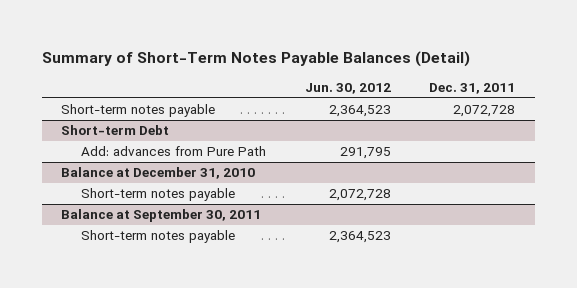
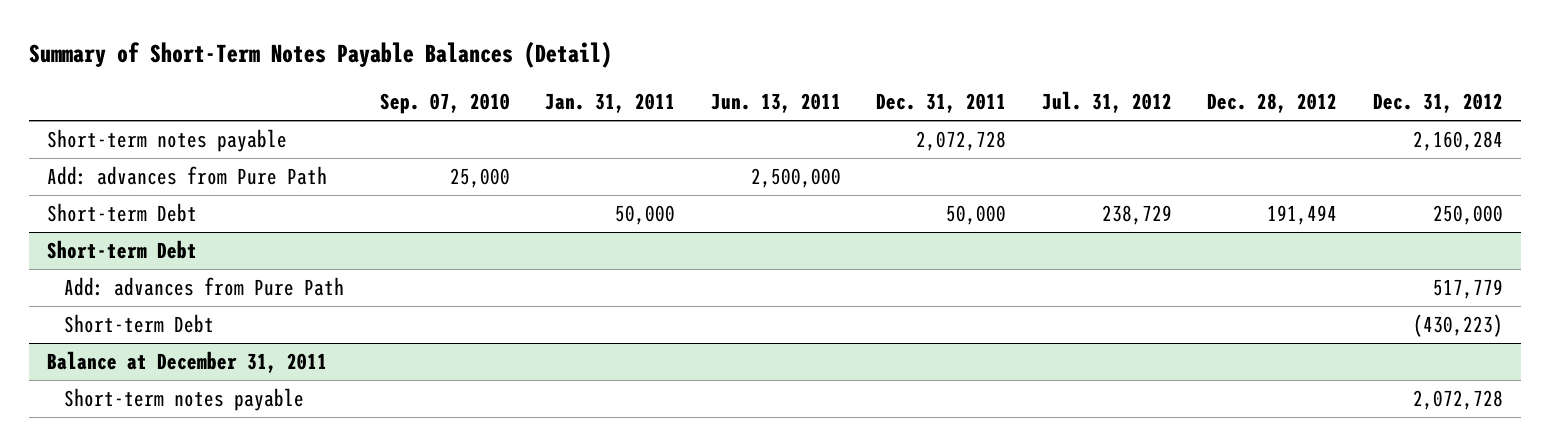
- | Jun. 30, 2012 | Dec. 31, 2011
+ | Sep. 07, 2010 | Jan. 31, 2011 | Jun. 13, 2011 | Dec. 31, 2011 | Jul. 31, 2012 | Dec. 28, 2012 | Dec. 31, 2012
+ Add: advances from Pure Path | 25,000 | | 2,500,000 | | | |
+ Short-term Debt | | 50,000 | | 50,000 | 238,729 | 191,494 | 250,000
- Balance at December 31, 2010
@ Short-term Debt
+ Short-term Debt | | | | | | | (430,223)
+ Balance at December 31, 2011
- Balance at September 30, 2011
- Short-term notes payable | 2,364,523 |

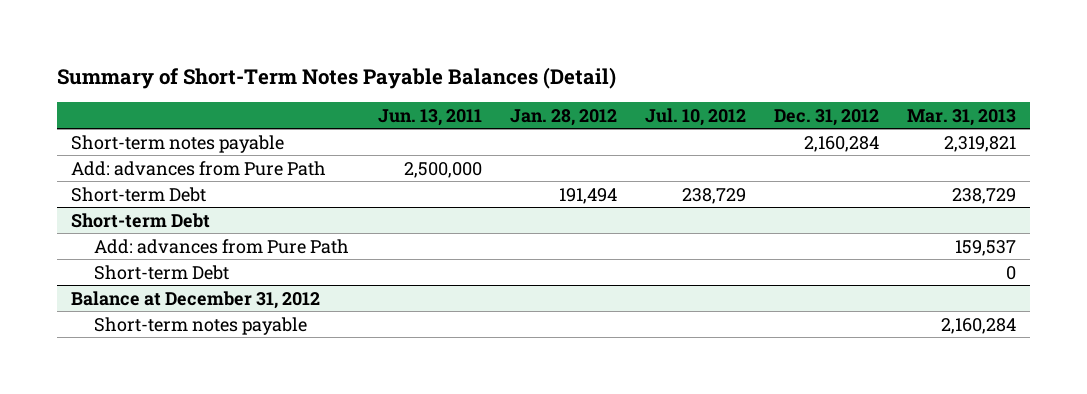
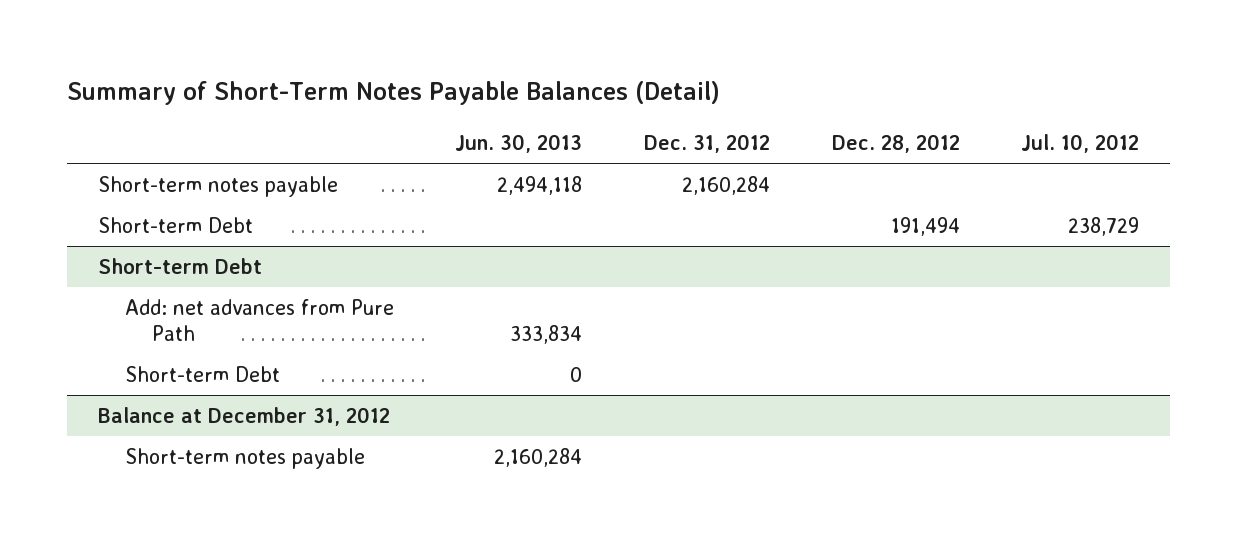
- | Jun. 13, 2011 | Jan. 28, 2012 | Jul. 10, 2012 | Dec. 31, 2012 | Mar. 31, 2013
+ | Jun. 30, 2013 | Dec. 31, 2012 | Dec. 28, 2012 | Jul. 10, 2012
- Add: advances from Pure Path | 2,500,000 | | | |
@ Short-term Debt
- Add: advances from Pure Path | | | | | 159,537
+ Add: net advances from Pure Path | 333,834 | | |

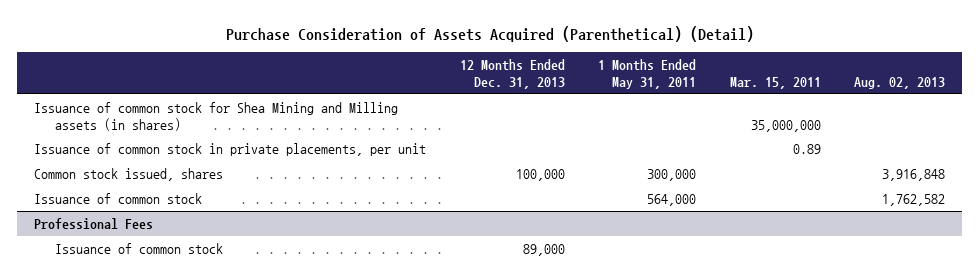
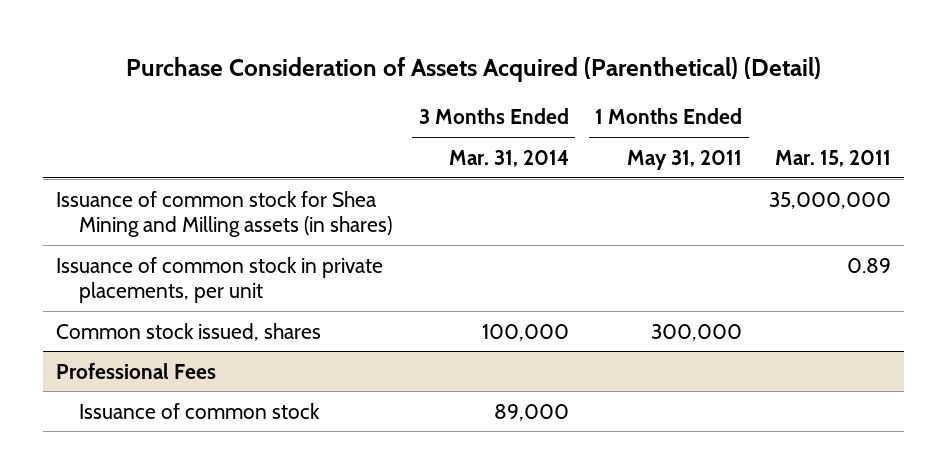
- | 12 Months Ended Dec. 31, 2013 | 1 Months Ended May 31, 2011 | Mar. 15, 2011 | Aug. 02, 2013
+ | 3 Months Ended Mar. 31, 2014 | 1 Months Ended May 31, 2011 | Mar. 15, 2011
- Issuance of common stock | | 564,000 | | 1,762,582

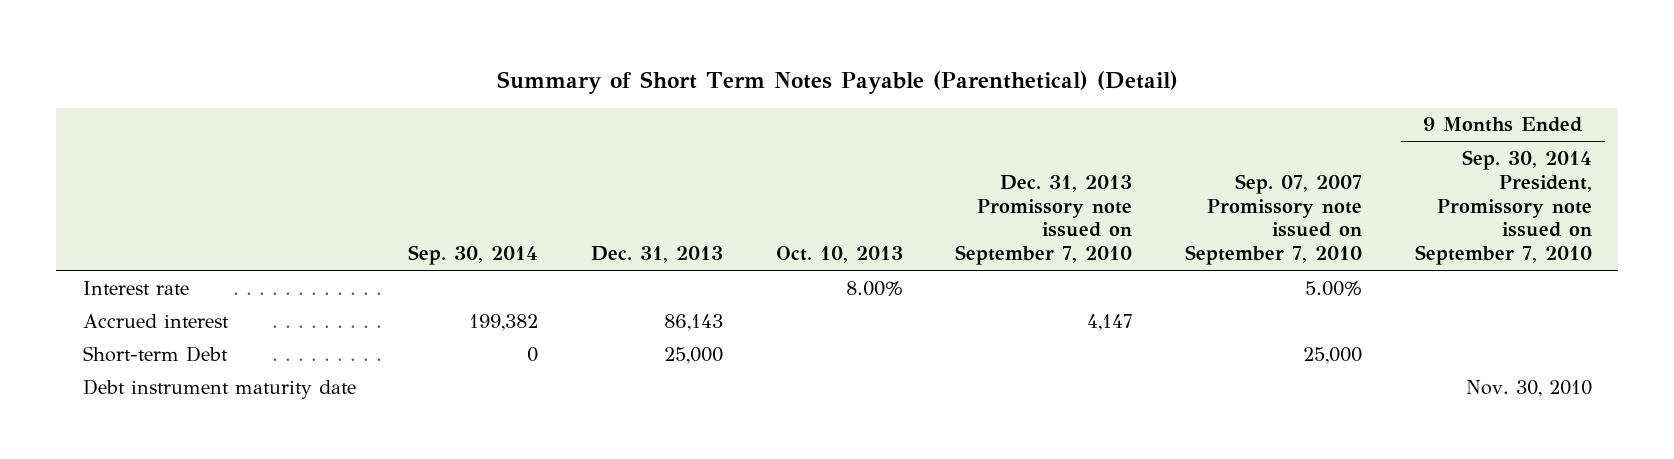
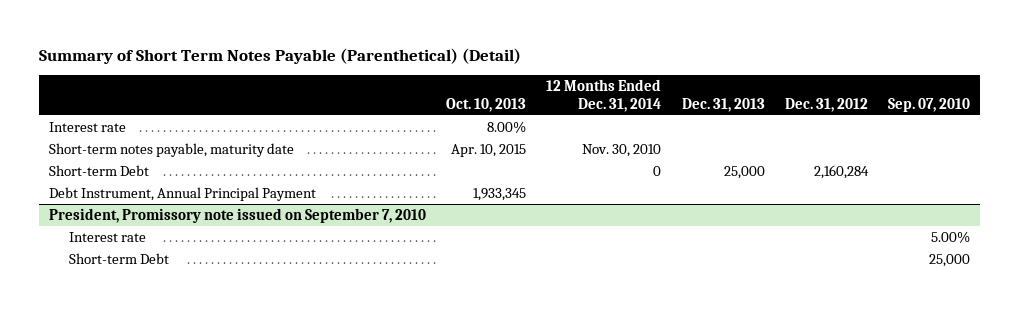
- | Sep. 30, 2014 | Dec. 31, 2013 | Oct. 10, 2013 | Dec. 31, 2013 Promissory note issued on September 7, 2010 | Sep. 07, 2007 Promissory note issued on September 7, 2010 | 9 Months Ended Sep. 30, 2014 President, Promissory note issued on September 7, 2010
+ | Oct. 10, 2013 | 12 Months Ended Dec. 31, 2014 | Dec. 31, 2013 | Dec. 31, 2012 | Sep. 07, 2010
- Accrued interest | 199,382 | 86,143 | | 4,147 | |
+ Short-term notes payable, maturity date | Apr. 10, 2015 | Nov. 30, 2010 | | |
- Debt instrument maturity date | | | | | | Nov. 30, 2010
+ Debt Instrument, Annual Principal Payment | 1,933,345 | | | |
+ President, Promissory note issued on September 7, 2010
+ Interest rate | | | | | 5.00%
+ Short-term Debt | | | | | 25,000

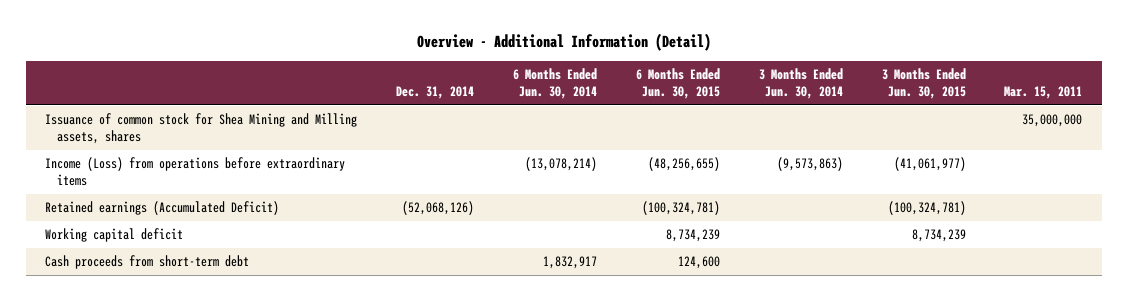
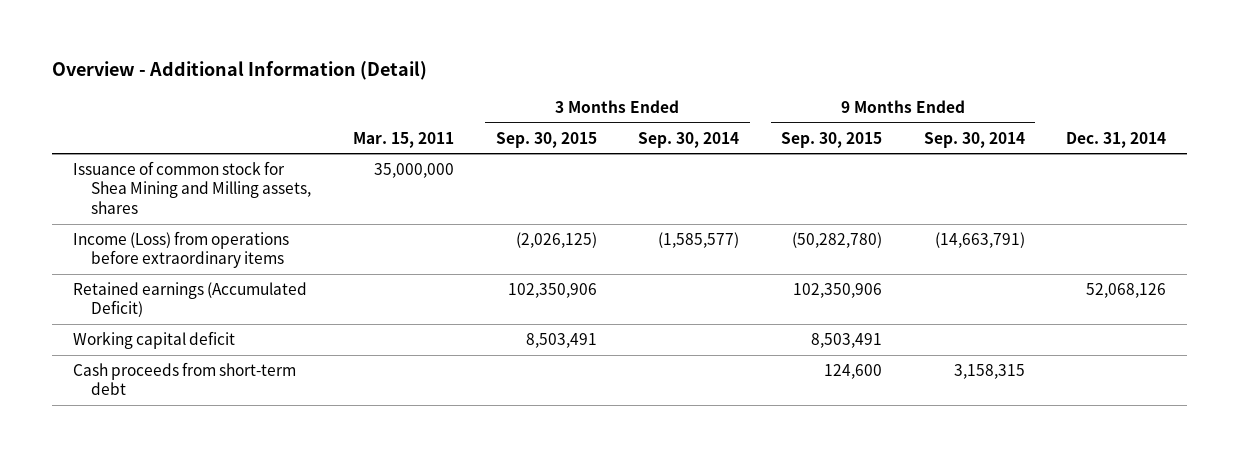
- | Dec. 31, 2014 | 6 Months Ended Jun. 30, 2014 | 6 Months Ended Jun. 30, 2015 | 3 Months Ended Jun. 30, 2014 | 3 Months Ended Jun. 30, 2015 | Mar. 15, 2011
+ | Mar. 15, 2011 | 3 Months Ended Sep. 30, 2015 | 3 Months Ended Sep. 30, 2014 | 9 Months Ended Sep. 30, 2015 | 9 Months Ended Sep. 30, 2014 | Dec. 31, 2014
- Retained earnings (Accumulated Deficit) | (52,068,126) | | (100,324,781) | | (100,324,781) |
+ Retained earnings (Accumulated Deficit) | | 102,350,906 | | 102,350,906 | | 52,068,126

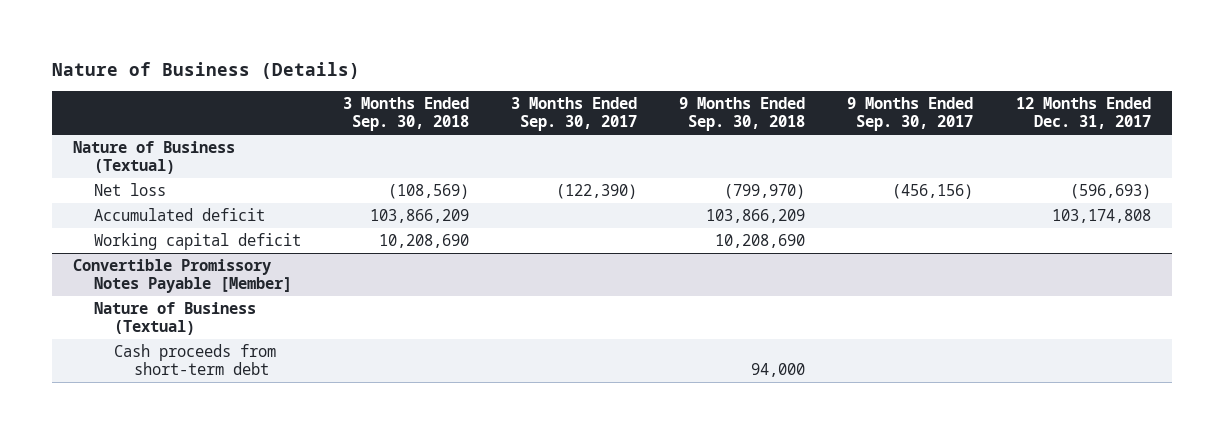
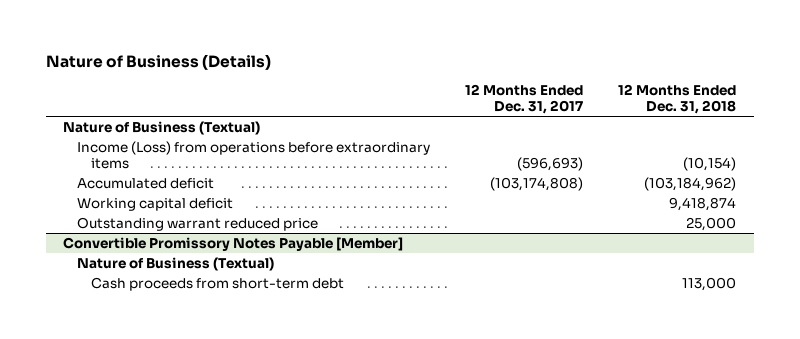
- | 3 Months Ended Sep. 30, 2018 | 3 Months Ended Sep. 30, 2017 | 9 Months Ended Sep. 30, 2018 | 9 Months Ended Sep. 30, 2017 | 12 Months Ended Dec. 31, 2017
+ | 12 Months Ended Dec. 31, 2017 | 12 Months Ended Dec. 31, 2018
- Net loss | (108,569) | (122,390) | (799,970) | (456,156) | (596,693)
- Accumulated deficit | 103,866,209 | | 103,866,209 | | 103,174,808
+ Income (Loss) from operations before extraordinary items | (596,693) | (10,154)
+ Accumulated deficit | (103,174,808) | (103,184,962)
+ Outstanding warrant reduced price | | 25,000

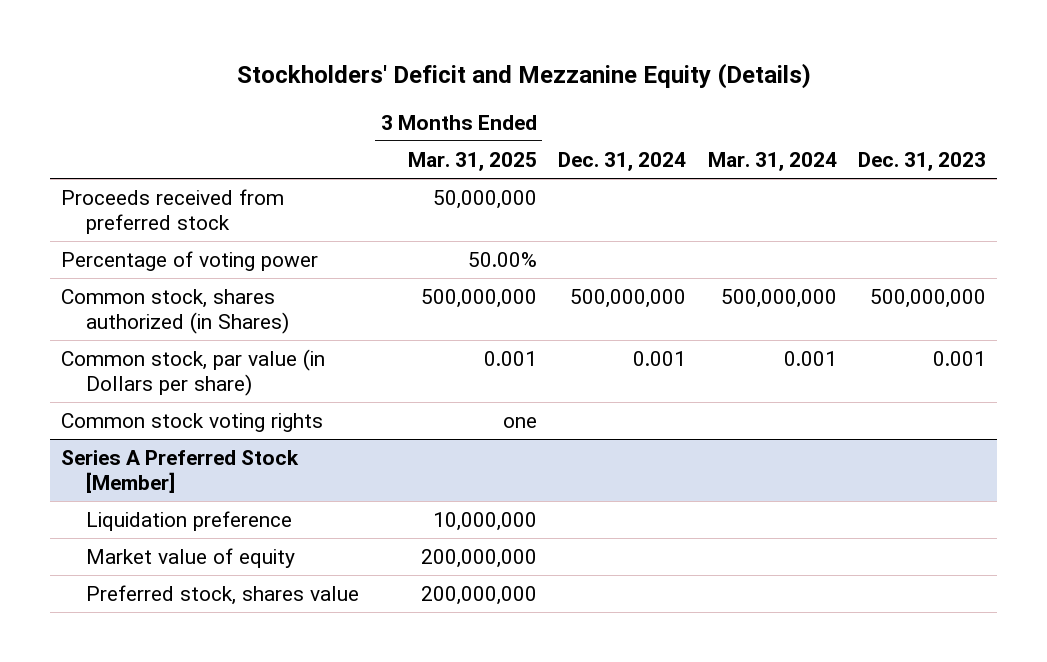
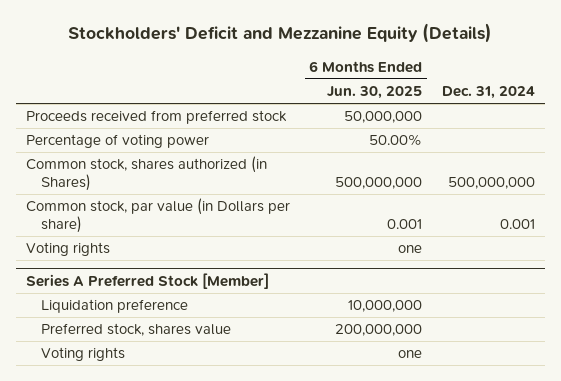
- | 3 Months Ended Mar. 31, 2025 | Dec. 31, 2024 | Mar. 31, 2024 | Dec. 31, 2023
+ | 6 Months Ended Jun. 30, 2025 | Dec. 31, 2024
- Common stock voting rights | one | | |
+ Voting rights | one |
@ Series A Preferred Stock [Member]
- Market value of equity | 200,000,000 | | |
+ Voting rights | one |

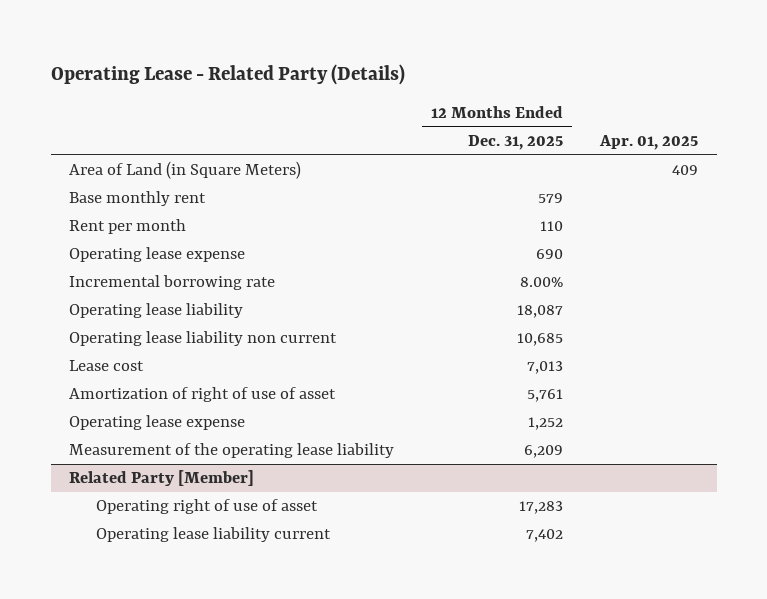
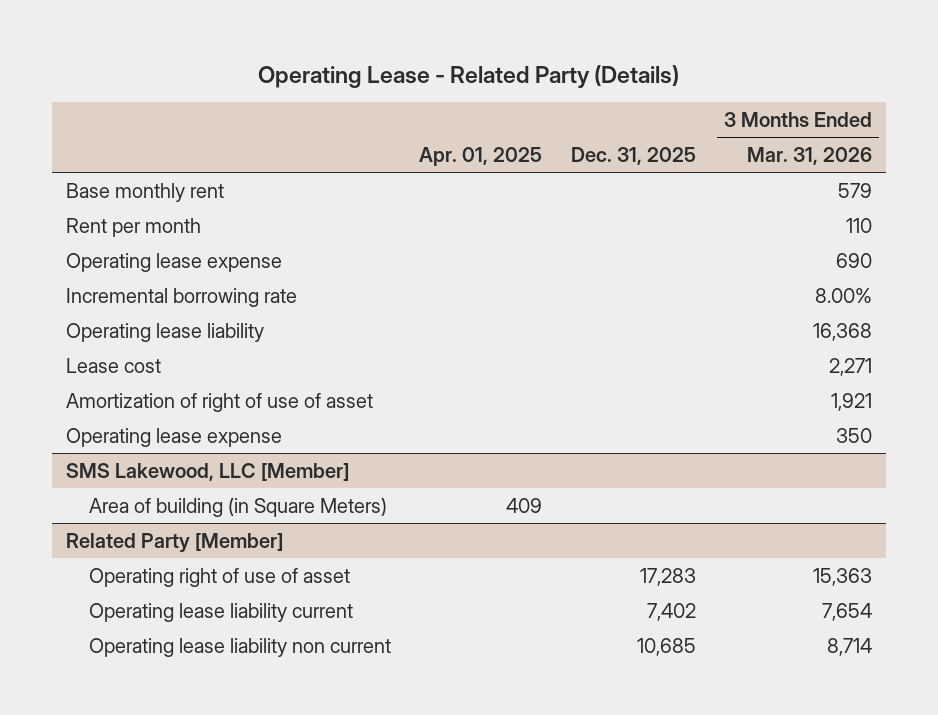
- | 12 Months Ended Dec. 31, 2025 | Apr. 01, 2025
+ | Apr. 01, 2025 | Dec. 31, 2025 | 3 Months Ended Mar. 31, 2026
- Area of Land (in Square Meters) | | 409
- Operating lease liability non current | 10,685 |
- Measurement of the operating lease liability | 6,209 |
+ SMS Lakewood, LLC [Member]
+ Area of building (in Square Meters) | 409 | |
@ Related Party [Member]
+ Operating lease liability non current | | 10,685 | 8,714

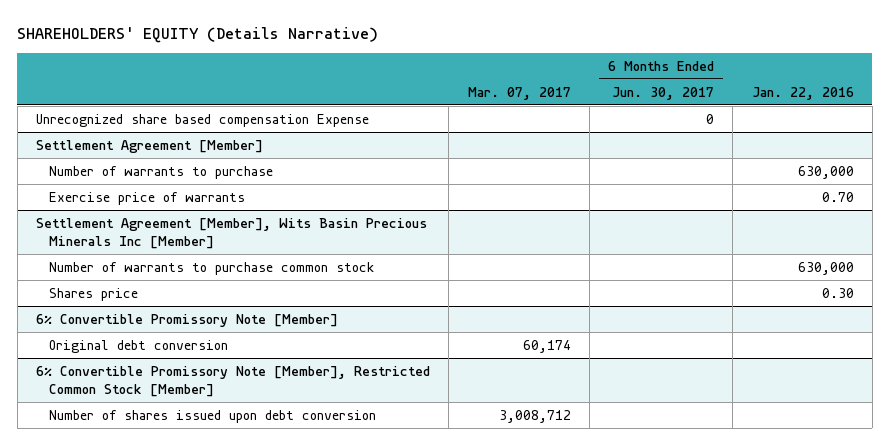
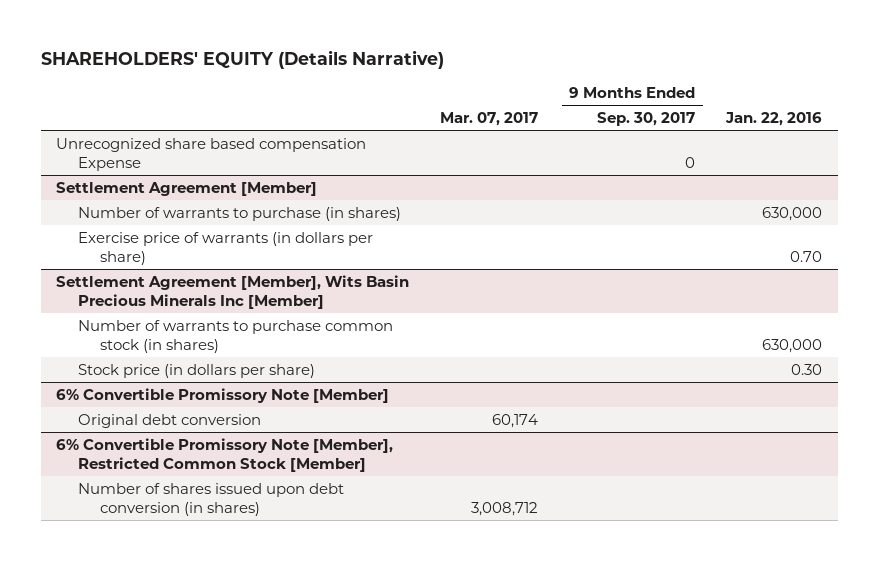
- | Mar. 07, 2017 | 6 Months Ended Jun. 30, 2017 | Jan. 22, 2016
+ | Mar. 07, 2017 | 9 Months Ended Sep. 30, 2017 | Jan. 22, 2016
@ Settlement Agreement [Member]
- Number of warrants to purchase | | | 630,000
- Exercise price of warrants | | | 0.70
+ Number of warrants to purchase (in shares) | | | 630,000
+ Exercise price of warrants (in dollars per share) | | | 0.70
@ Settlement Agreement [Member], Wits Basin Precious Minerals Inc [Member]
- Number of warrants to purchase common stock | | | 630,000
- Shares price | | | 0.30
+ Number of warrants to purchase common stock (in shares) | | | 630,000
+ Stock price (in dollars per share) | | | 0.30
@ 6% Convertible Promissory Note [Member], Restricted Common Stock [Member]
- Number of shares issued upon debt conversion | 3,008,712 | |
+ Number of shares issued upon debt conversion (in shares) | 3,008,712 | |

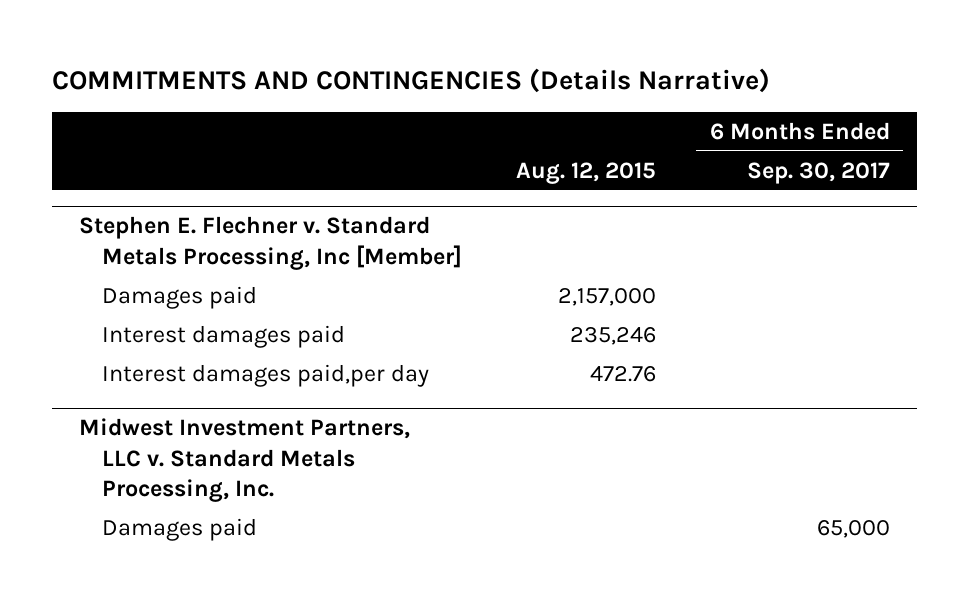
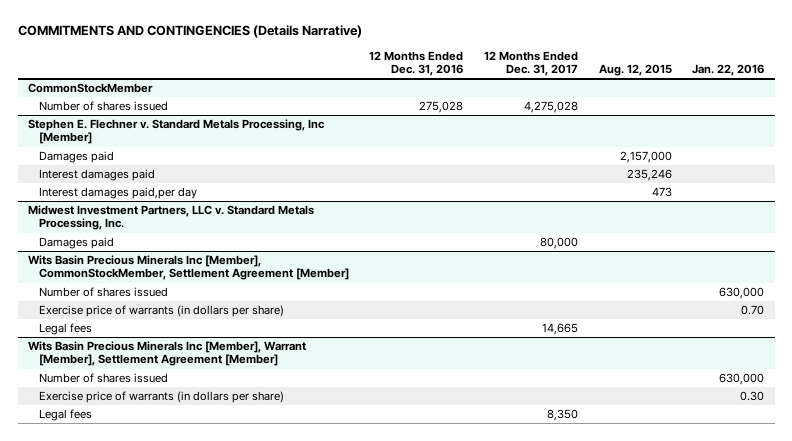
- | Aug. 12, 2015 | 6 Months Ended Sep. 30, 2017
+ | 12 Months Ended Dec. 31, 2016 | 12 Months Ended Dec. 31, 2017 | Aug. 12, 2015 | Jan. 22, 2016
+ CommonStockMember
+ Number of shares issued | 275,028 | 4,275,028 | |
@ Stephen E. Flechner v. Standard Metals Processing, Inc [Member]
- Interest damages paid,per day | 472.76 |
+ Interest damages paid,per day | | | 473 |
+ Wits Basin Precious Minerals Inc [Member], CommonStockMember, Settlement Agreement [Member]
+ Number of shares issued | | | | 630,000
+ Exercise price of warrants (in dollars per share) | | | | 0.70
+ Legal fees | | 14,665 | |
+ Wits Basin Precious Minerals Inc [Member], Warrant [Member], Settlement Agreement [Member]
+ Number of shares issued | | | | 630,000
+ Exercise price of warrants (in dollars per share) | | | | 0.30
+ Legal fees | | 8,350 | |

